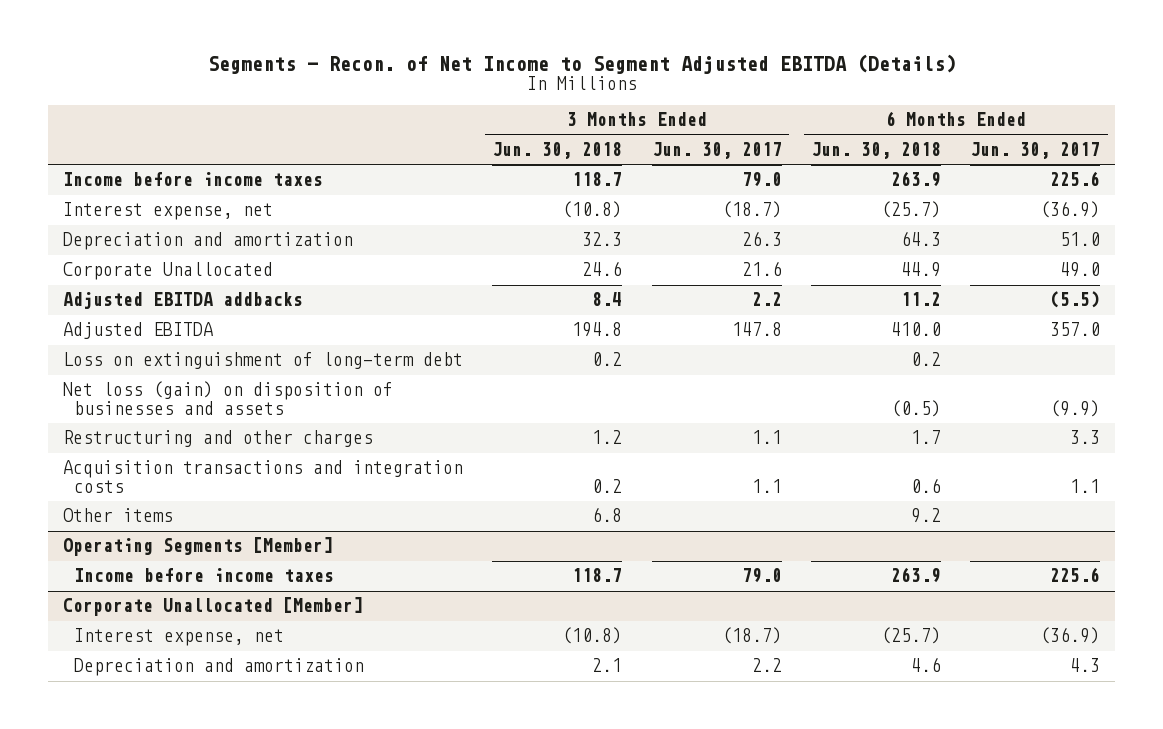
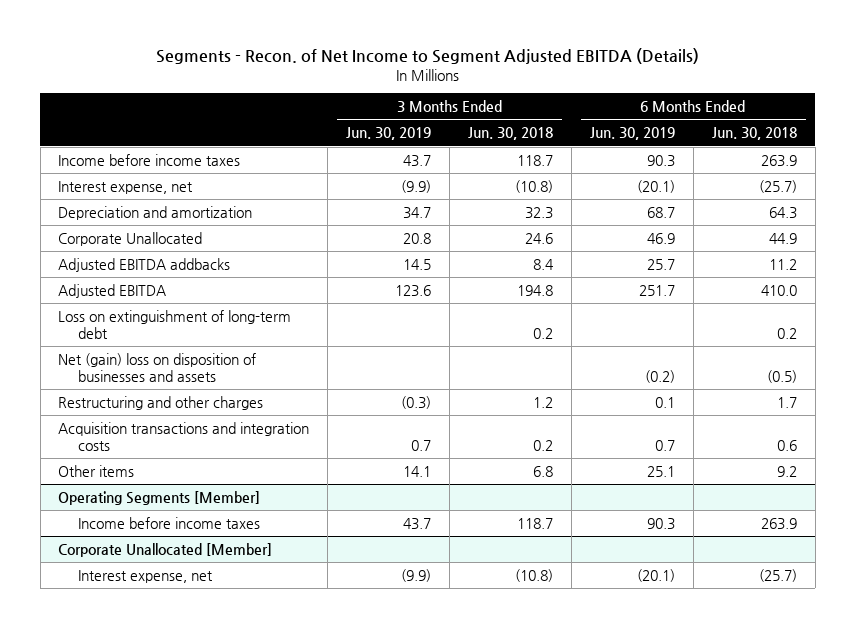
- | 3 Months Ended Jun. 30, 2018 | 3 Months Ended Jun. 30, 2017 | 6 Months Ended Jun. 30, 2018 | 6 Months Ended Jun. 30, 2017
+ | 3 Months Ended Jun. 30, 2019 | 3 Months Ended Jun. 30, 2018 | 6 Months Ended Jun. 30, 2019 | 6 Months Ended Jun. 30, 2018
- Net loss (gain) on disposition of businesses and assets | | | (0.5) | (9.9)
+ Net (gain) loss on disposition of businesses and assets | | | (0.2) | (0.5)
@ Corporate Unallocated [Member]
- Depreciation and amortization | 2.1 | 2.2 | 4.6 | 4.3

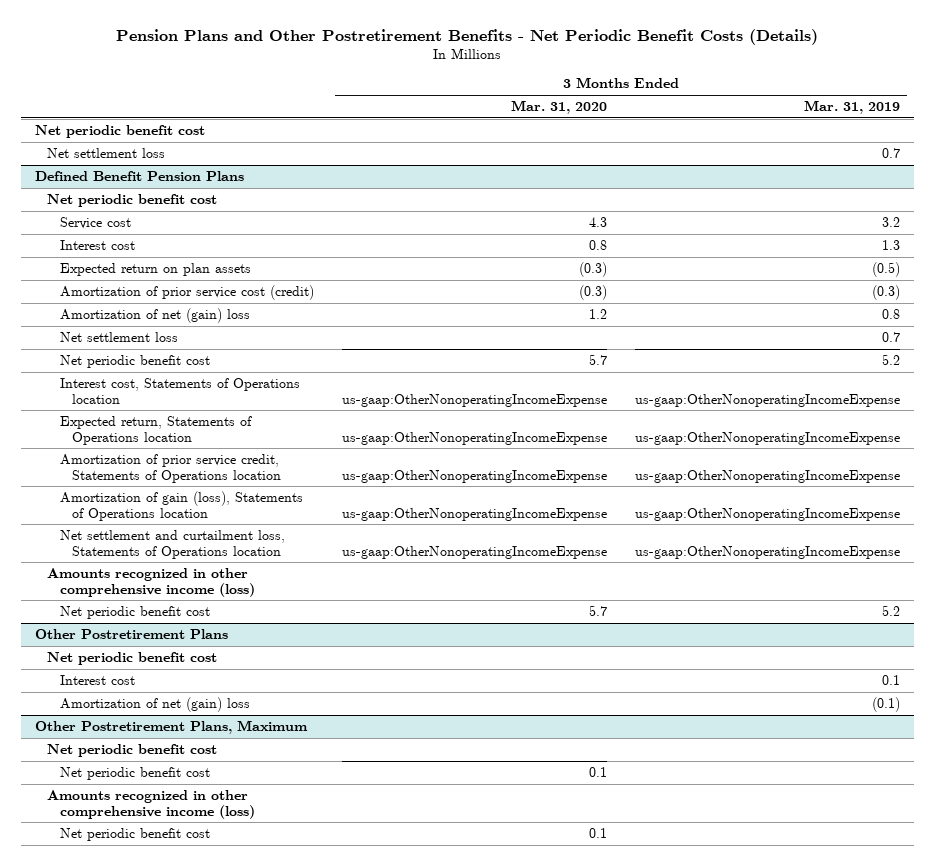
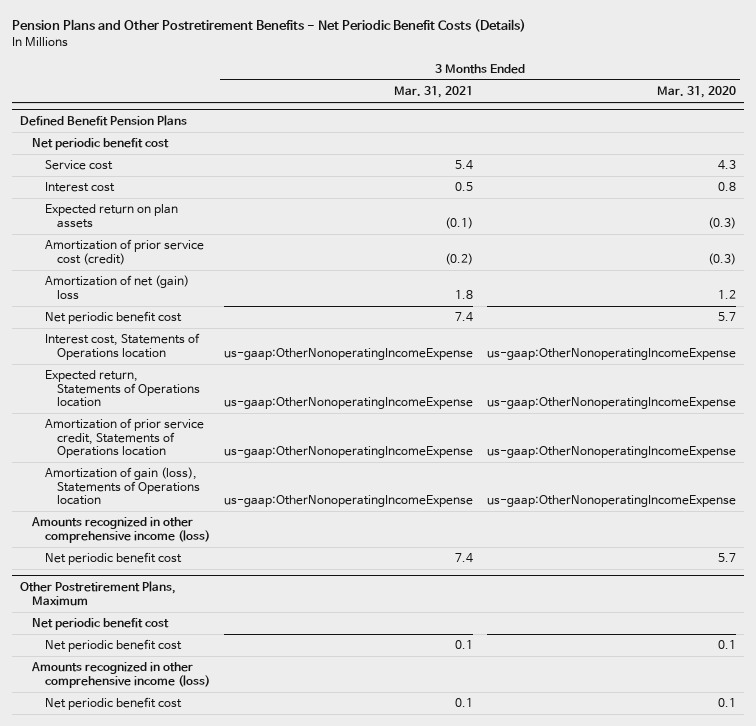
- | 3 Months Ended Mar. 31, 2020 | 3 Months Ended Mar. 31, 2019
+ | 3 Months Ended Mar. 31, 2021 | 3 Months Ended Mar. 31, 2020
- Net periodic benefit cost
- Net settlement loss | | 0.7
@ Defined Benefit Pension Plans
- Net settlement loss | | 0.7
- Net settlement and curtailment loss, Statements of Operations location | us-gaap:OtherNonoperatingIncomeExpense | us-gaap:OtherNonoperatingIncomeExpense
- Other Postretirement Plans
- Net periodic benefit cost
- Interest cost | | 0.1
- Amortization of net (gain) loss | | (0.1)

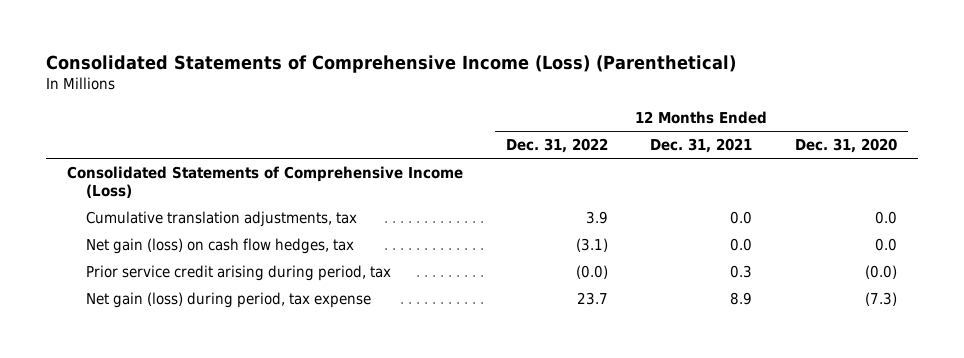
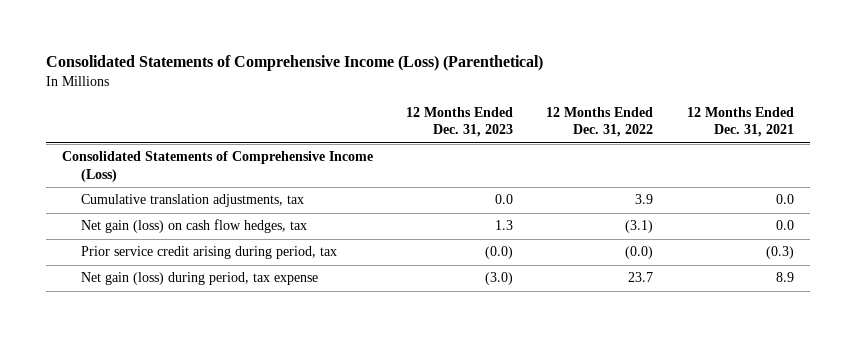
- | 12 Months Ended Dec. 31, 2022 | 12 Months Ended Dec. 31, 2021 | 12 Months Ended Dec. 31, 2020
+ | 12 Months Ended Dec. 31, 2023 | 12 Months Ended Dec. 31, 2022 | 12 Months Ended Dec. 31, 2021
- Prior service credit arising during period, tax | (0.0) | 0.3 | (0.0)
+ Prior service credit arising during period, tax | (0.0) | (0.0) | (0.3)

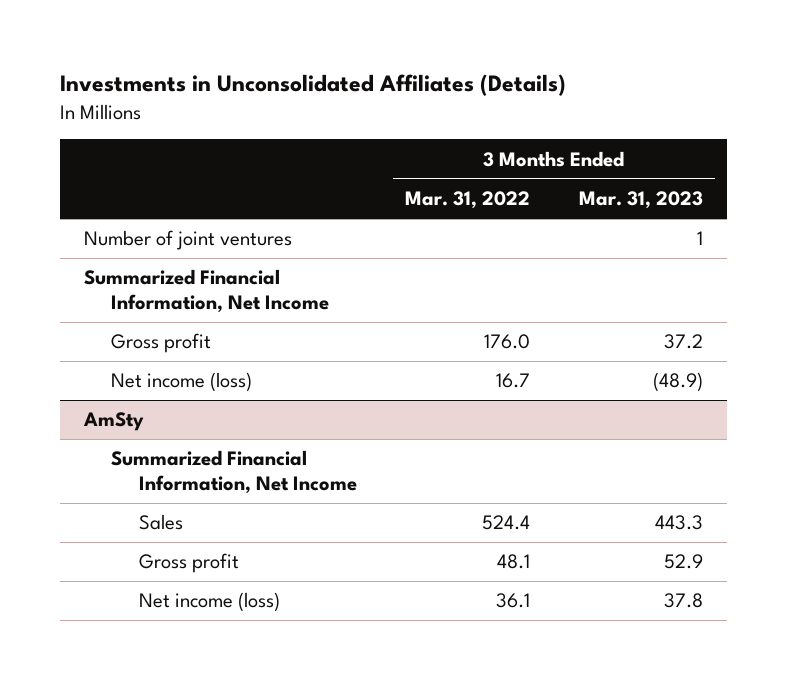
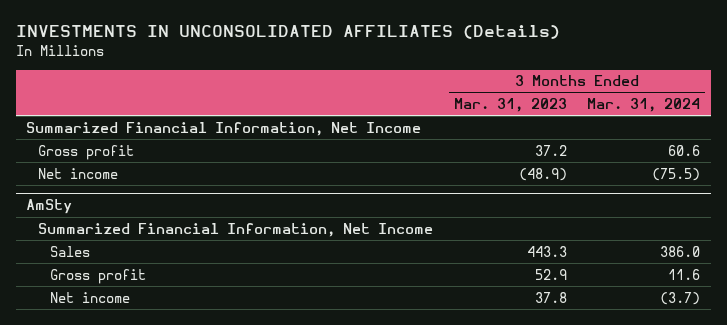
- Investments in Unconsolidated Affiliates (Details)
+ INVESTMENTS IN UNCONSOLIDATED AFFILIATES (Details)
- | 3 Months Ended Mar. 31, 2022 | 3 Months Ended Mar. 31, 2023
+ | 3 Months Ended Mar. 31, 2023 | 3 Months Ended Mar. 31, 2024
- Number of joint ventures | | 1
- Net income (loss) | 16.7 | (48.9)
+ Net income | (48.9) | (75.5)
@ AmSty
- Net income (loss) | 36.1 | 37.8
+ Net income | 37.8 | (3.7)

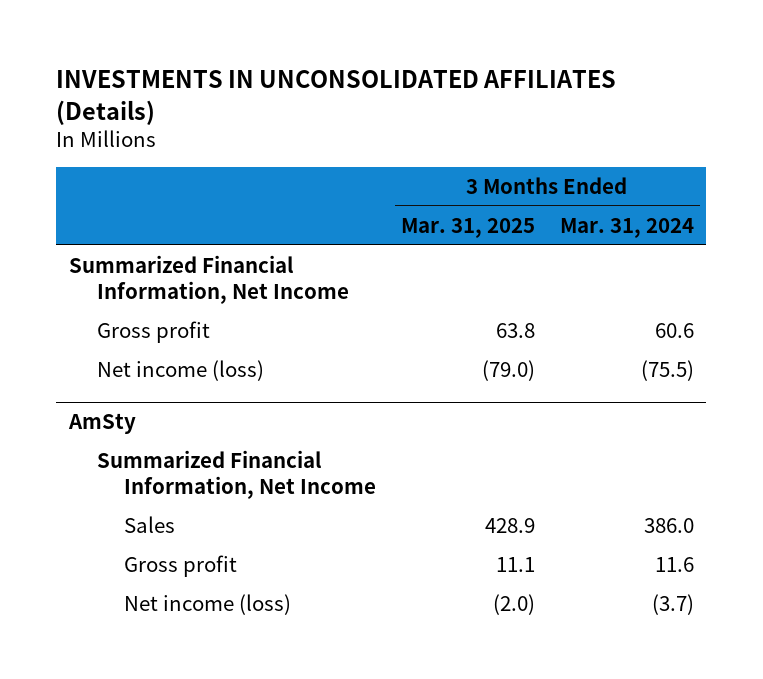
- | 3 Months Ended Mar. 31, 2023 | 3 Months Ended Mar. 31, 2024
+ | 3 Months Ended Mar. 31, 2025 | 3 Months Ended Mar. 31, 2024
- Net income | (48.9) | (75.5)
+ Net income (loss) | (79.0) | (75.5)
@ AmSty
- Net income | 37.8 | (3.7)
+ Net income (loss) | (2.0) | (3.7)

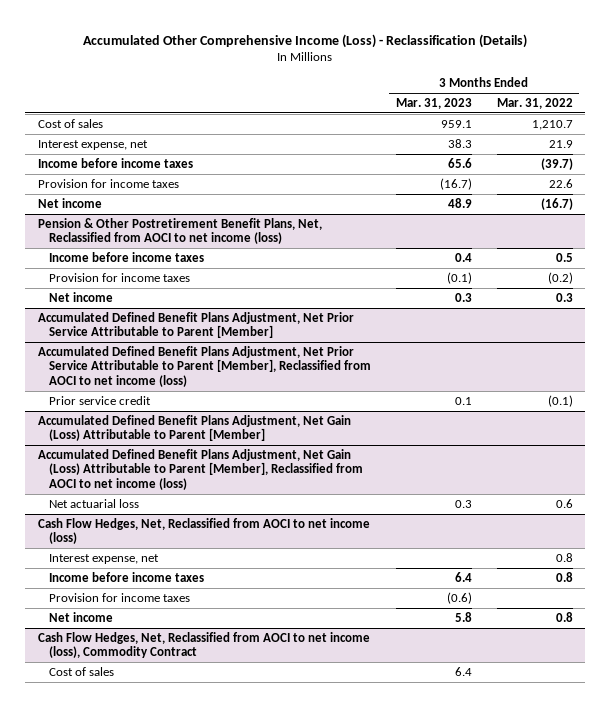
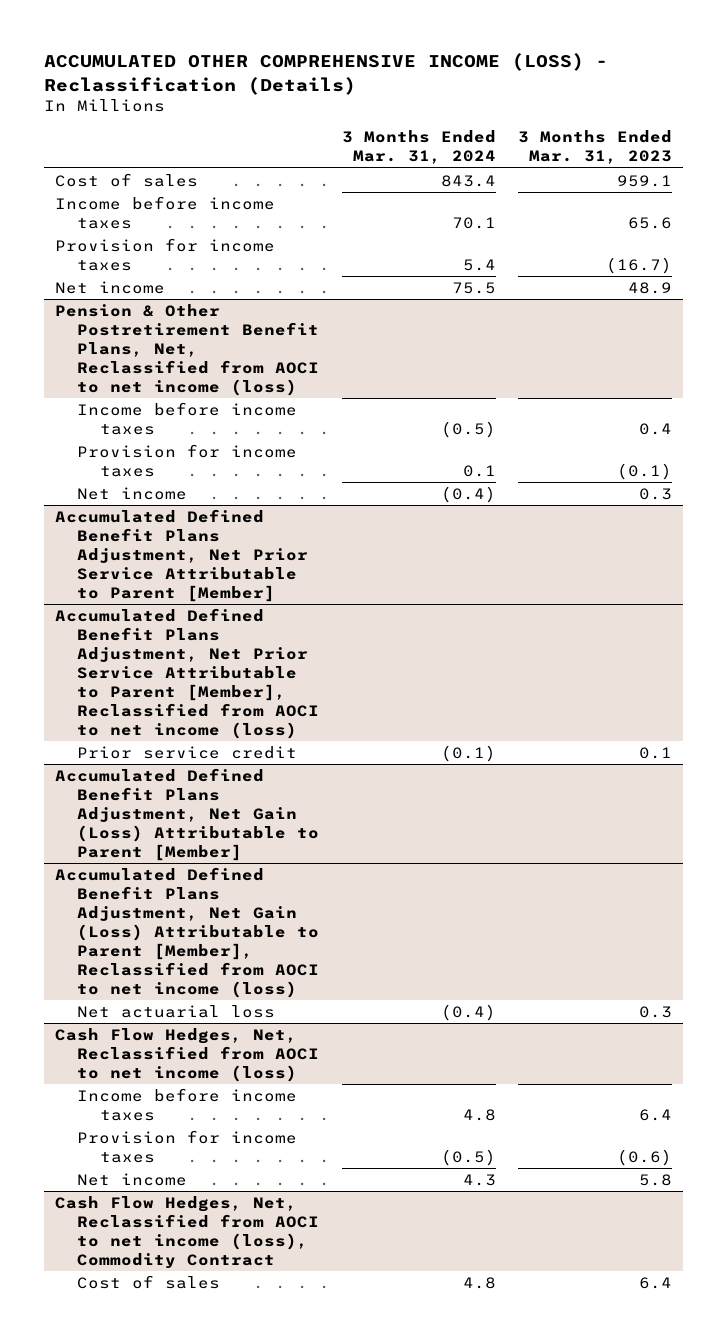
- Accumulated Other Comprehensive Income (Loss) - Reclassification (Details)
+ ACCUMULATED OTHER COMPREHENSIVE INCOME (LOSS) - Reclassification (Details)
- | 3 Months Ended Mar. 31, 2023 | 3 Months Ended Mar. 31, 2022
+ | 3 Months Ended Mar. 31, 2024 | 3 Months Ended Mar. 31, 2023
- Interest expense, net | 38.3 | 21.9
@ Cash Flow Hedges, Net, Reclassified from AOCI to net income (loss)
- Interest expense, net | | 0.8

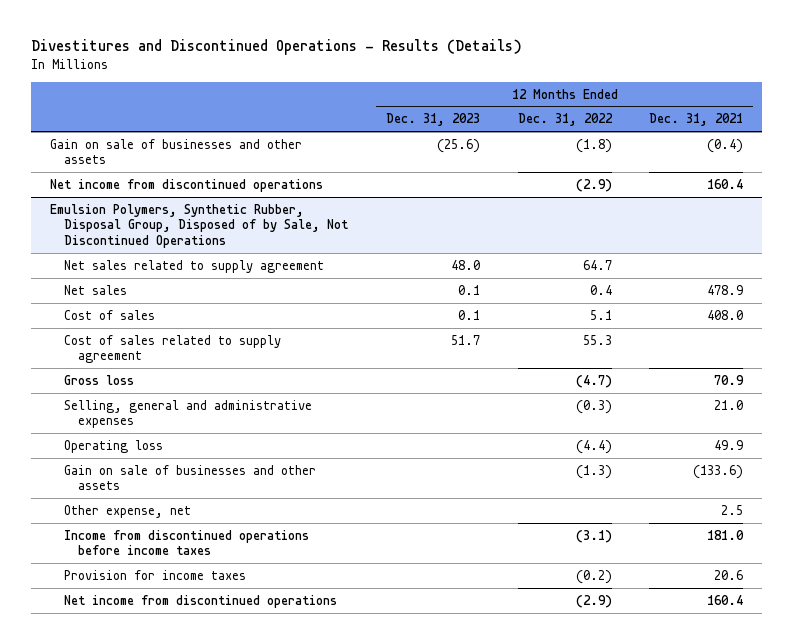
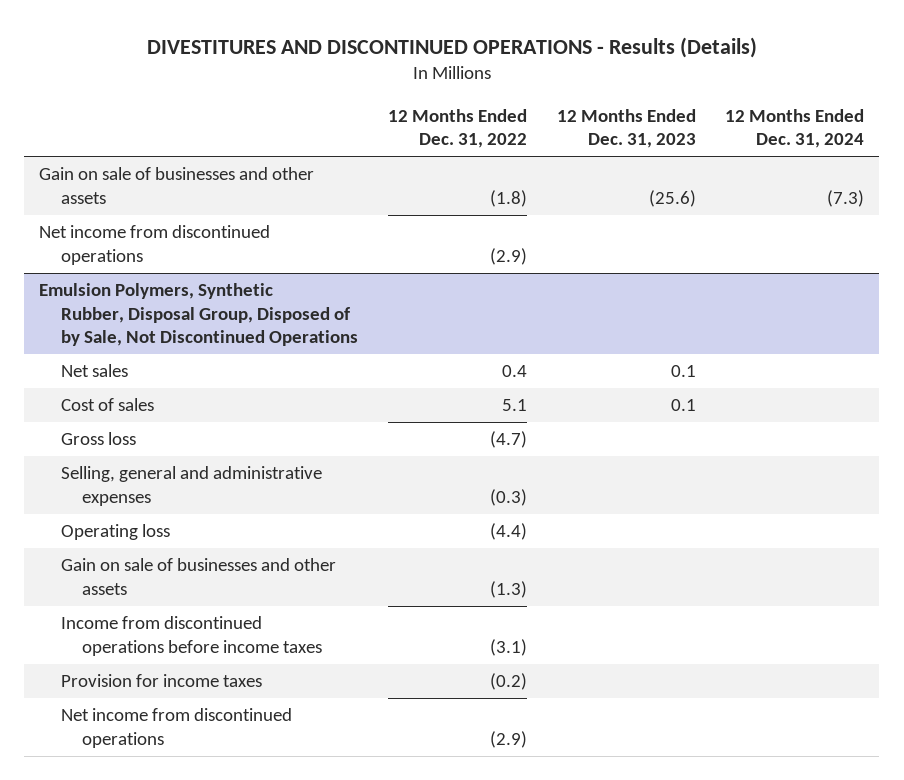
- Divestitures and Discontinued Operations - Results (Details)
+ DIVESTITURES AND DISCONTINUED OPERATIONS - Results (Details)
- | 12 Months Ended Dec. 31, 2023 | 12 Months Ended Dec. 31, 2022 | 12 Months Ended Dec. 31, 2021
+ | 12 Months Ended Dec. 31, 2022 | 12 Months Ended Dec. 31, 2023 | 12 Months Ended Dec. 31, 2024
@ Emulsion Polymers, Synthetic Rubber, Disposal Group, Disposed of by Sale, Not Discontinued Operations
- Net sales related to supply agreement | 48.0 | 64.7 |
- Cost of sales related to supply agreement | 51.7 | 55.3 |
- Other expense, net | | | 2.5

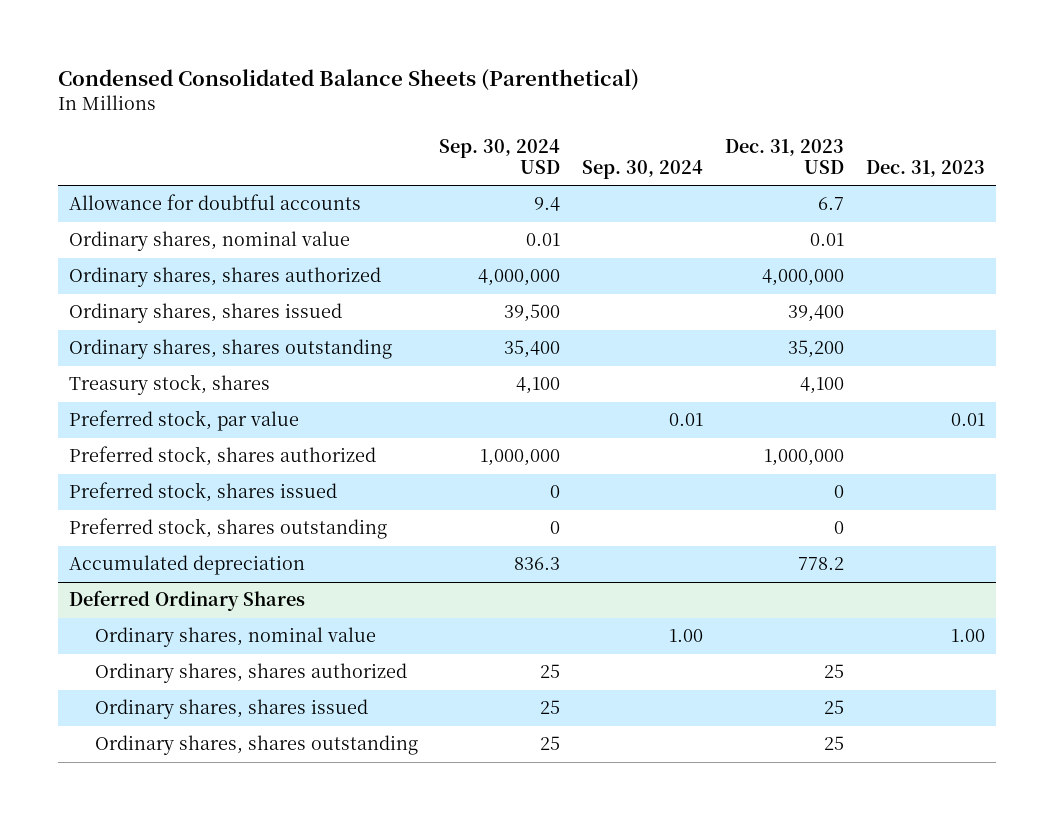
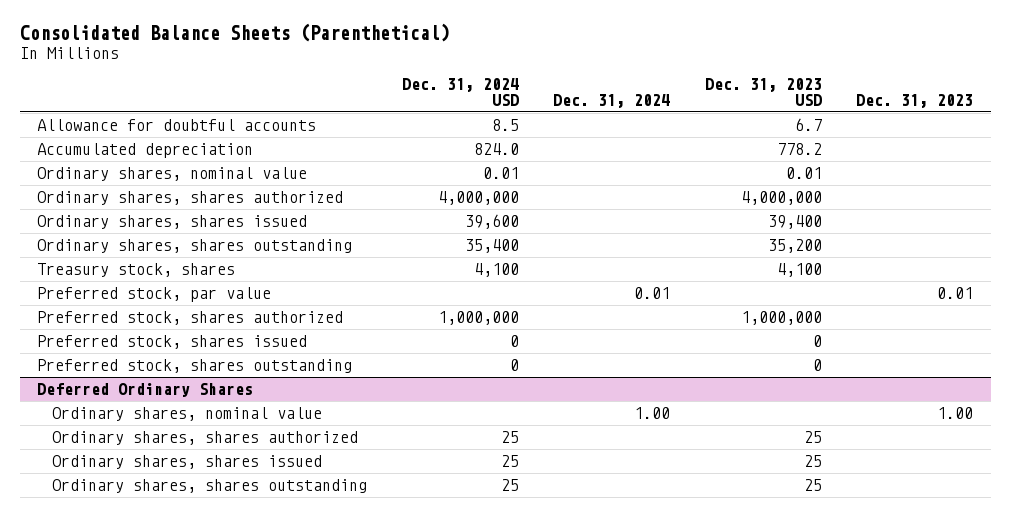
- Condensed Consolidated Balance Sheets (Parenthetical)
+ Consolidated Balance Sheets (Parenthetical)
- | Sep. 30, 2024 USD | Sep. 30, 2024 | Dec. 31, 2023 USD | Dec. 31, 2023
+ | Dec. 31, 2024 USD | Dec. 31, 2024 | Dec. 31, 2023 USD | Dec. 31, 2023
moved up: Accumulated depreciation | 824.0 | | 778.2 |

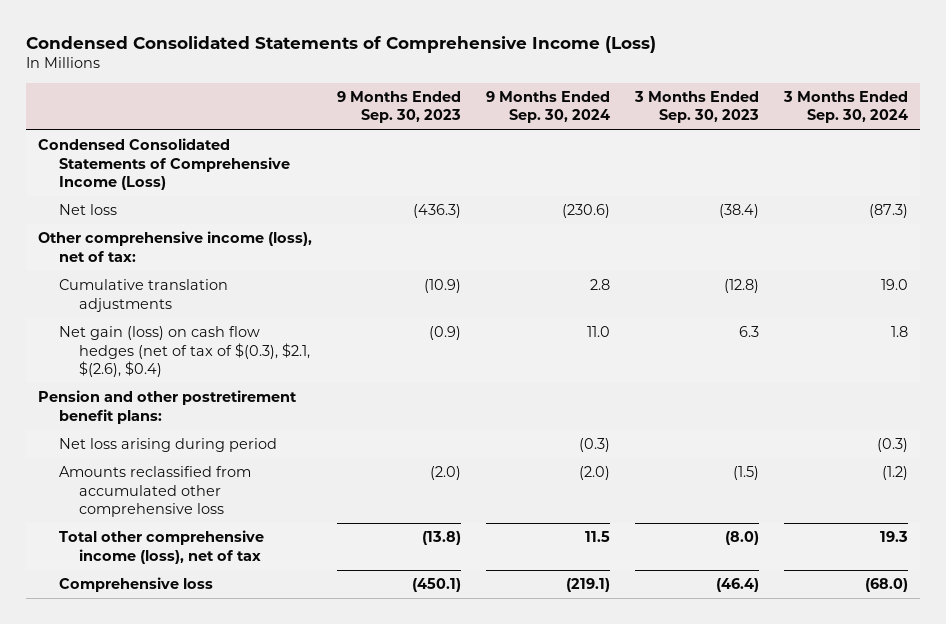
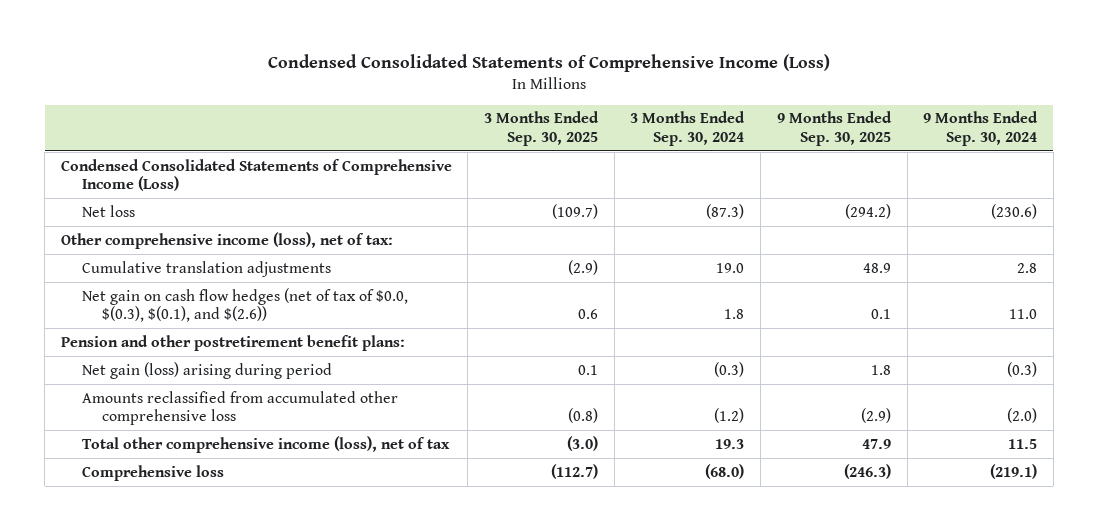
- | 9 Months Ended Sep. 30, 2023 | 9 Months Ended Sep. 30, 2024 | 3 Months Ended Sep. 30, 2023 | 3 Months Ended Sep. 30, 2024
+ | 3 Months Ended Sep. 30, 2025 | 3 Months Ended Sep. 30, 2024 | 9 Months Ended Sep. 30, 2025 | 9 Months Ended Sep. 30, 2024
- Net gain (loss) on cash flow hedges (net of tax of $(0.3), $2.1, $(2.6), $0.4) | (0.9) | 11.0 | 6.3 | 1.8
+ Net gain on cash flow hedges (net of tax of $0.0, $(0.3), $(0.1), and $(2.6)) | 0.6 | 1.8 | 0.1 | 11.0
- Net loss arising during period | | (0.3) | | (0.3)
+ Net gain (loss) arising during period | 0.1 | (0.3) | 1.8 | (0.3)

